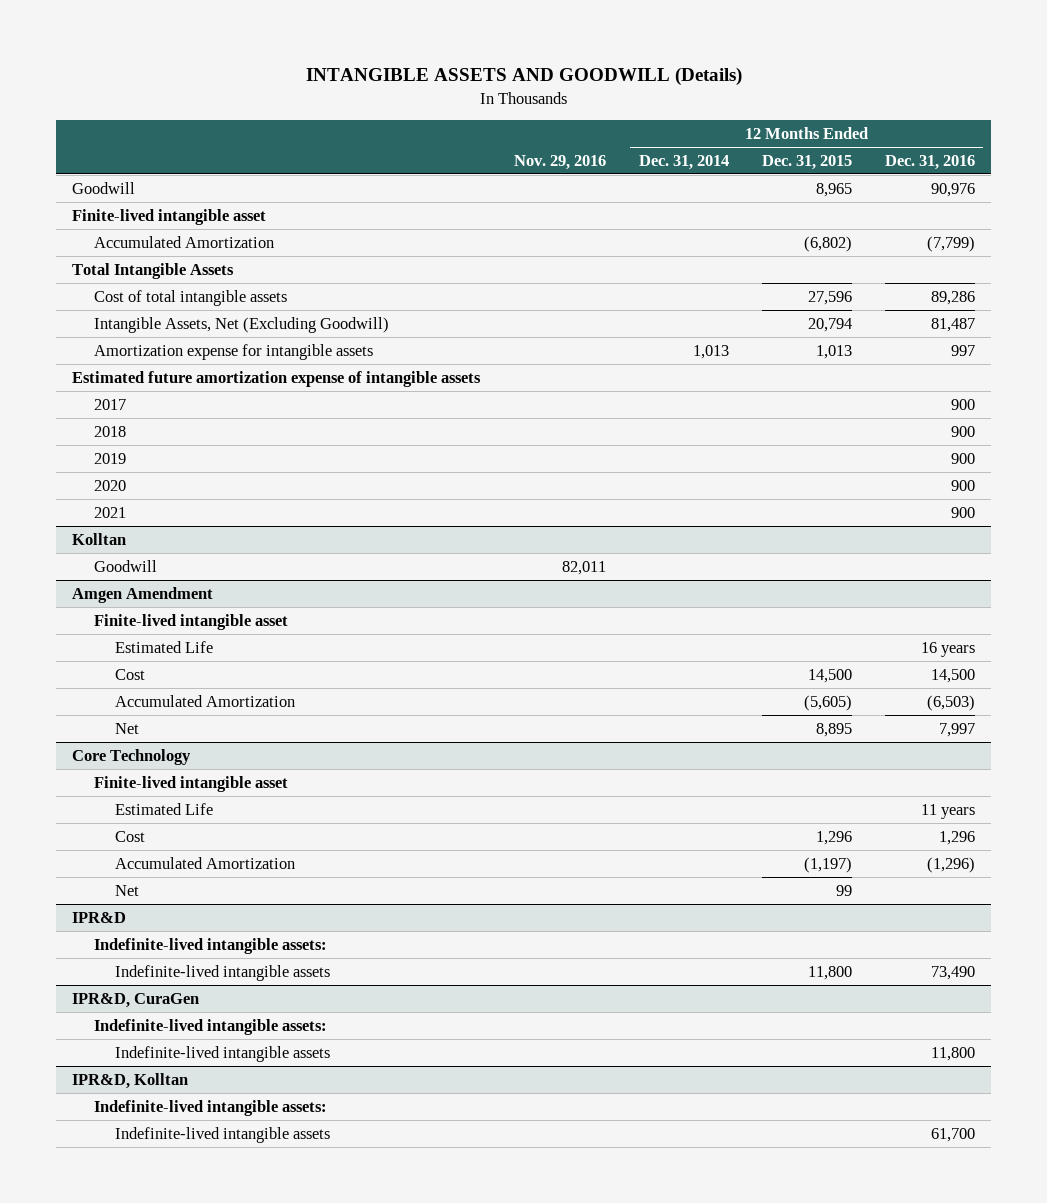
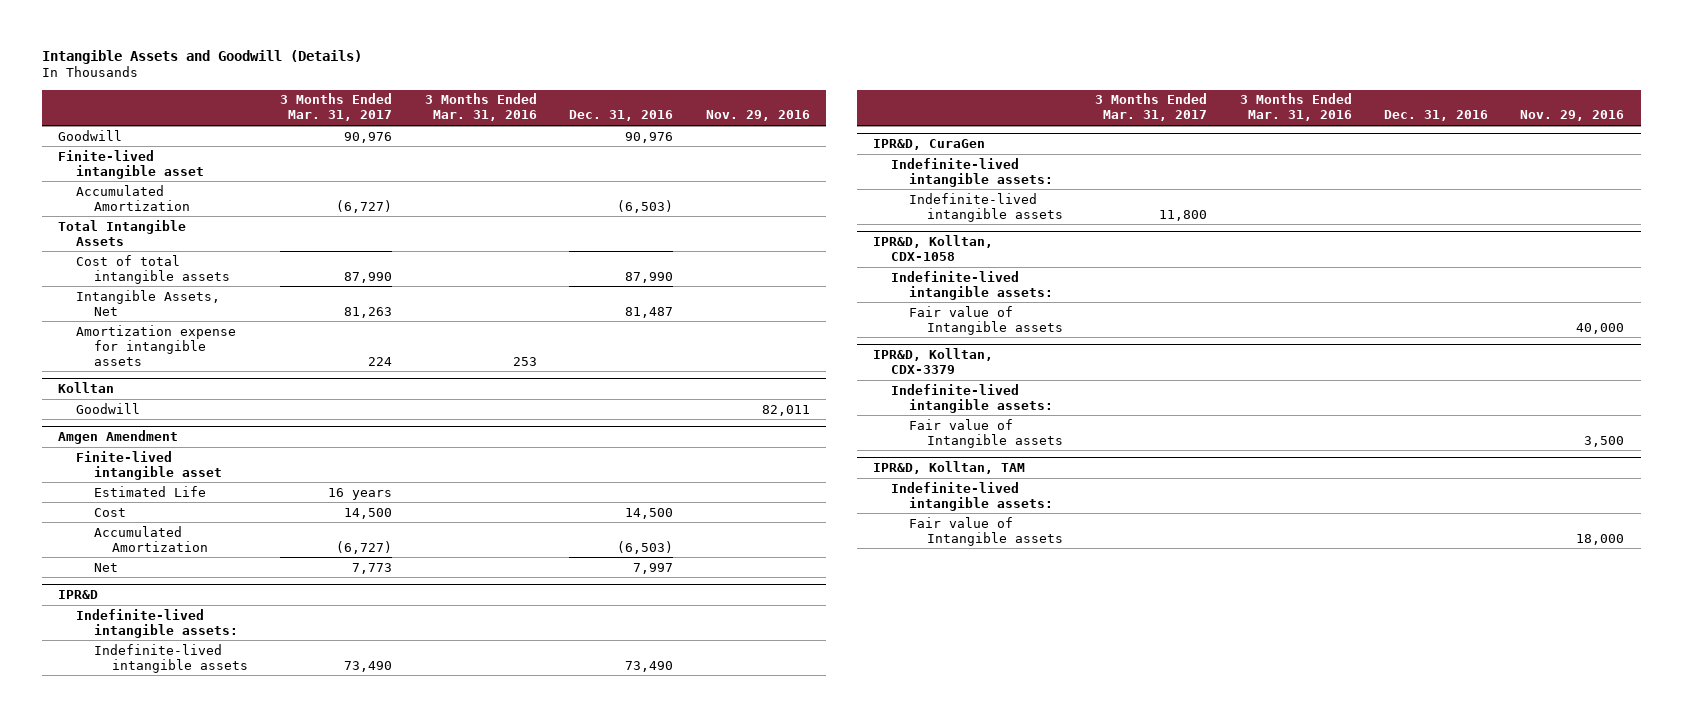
- INTANGIBLE ASSETS AND GOODWILL (Details)
+ Intangible Assets and Goodwill (Details)
- | Nov. 29, 2016 | 12 Months Ended Dec. 31, 2014 | 12 Months Ended Dec. 31, 2015 | 12 Months Ended Dec. 31, 2016
+ | 3 Months Ended Mar. 31, 2017 | 3 Months Ended Mar. 31, 2016 | Dec. 31, 2016 | Nov. 29, 2016
- Intangible Assets, Net (Excluding Goodwill) | | | 20,794 | 81,487
+ Intangible Assets, Net | 81,263 | | 81,487 |
- Estimated future amortization expense of intangible assets
- 2017 | | | | 900
- 2018 | | | | 900
- 2019 | | | | 900
- 2020 | | | | 900
- 2021 | | | | 900
- Core Technology
- Finite-lived intangible asset
- Estimated Life | | | | 11 years
- Cost | | | 1,296 | 1,296
- Accumulated Amortization | | | (1,197) | (1,296)
- Net | | | 99 |
- IPR&D, Kolltan
+ IPR&D, Kolltan, CDX-1058
+ Indefinite-lived intangible assets:
+ Fair value of Intangible assets | | | | 40,000
+ IPR&D, Kolltan, CDX-3379
+ Indefinite-lived intangible assets:
+ Fair value of Intangible assets | | | | 3,500
+ IPR&D, Kolltan, TAM
- Indefinite-lived intangible assets | | | | 61,700
+ Fair value of Intangible assets | | | | 18,000

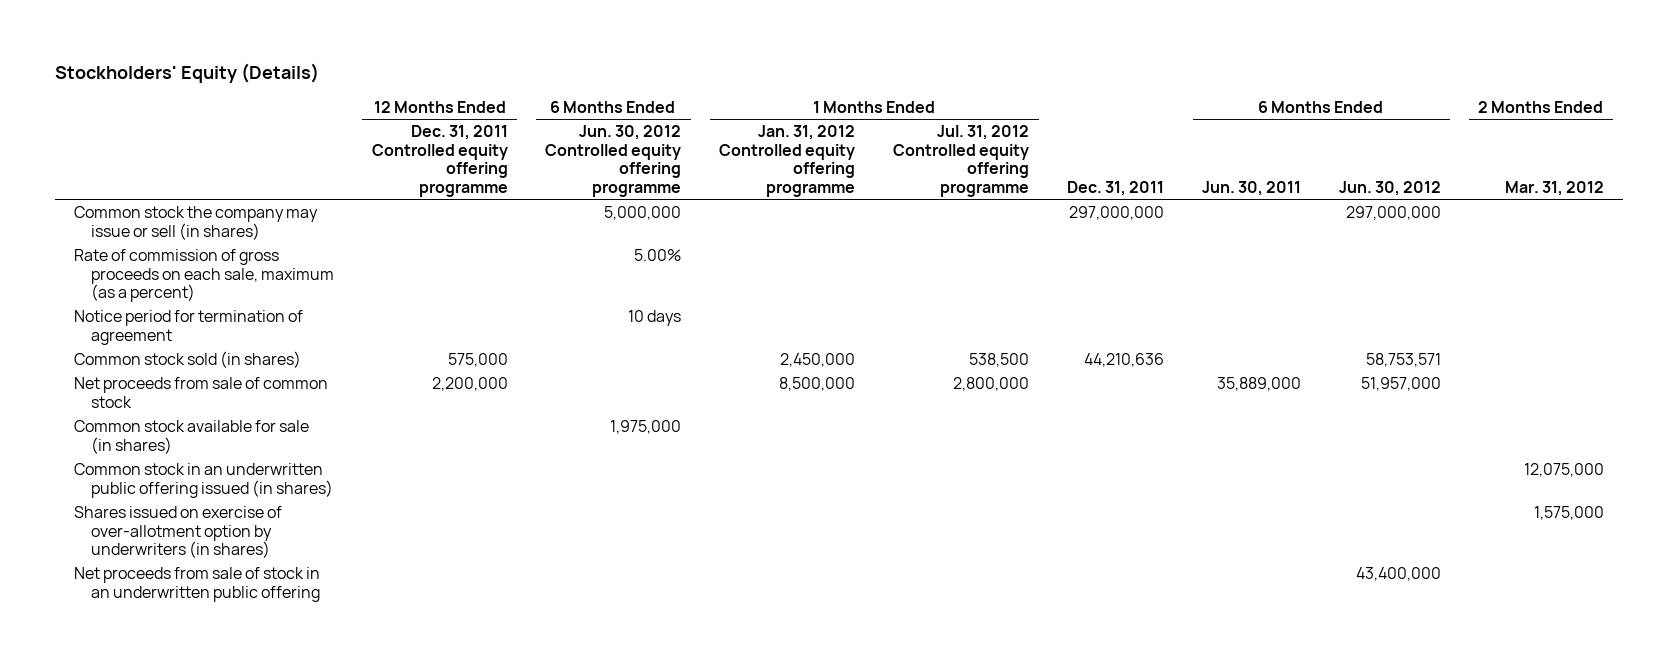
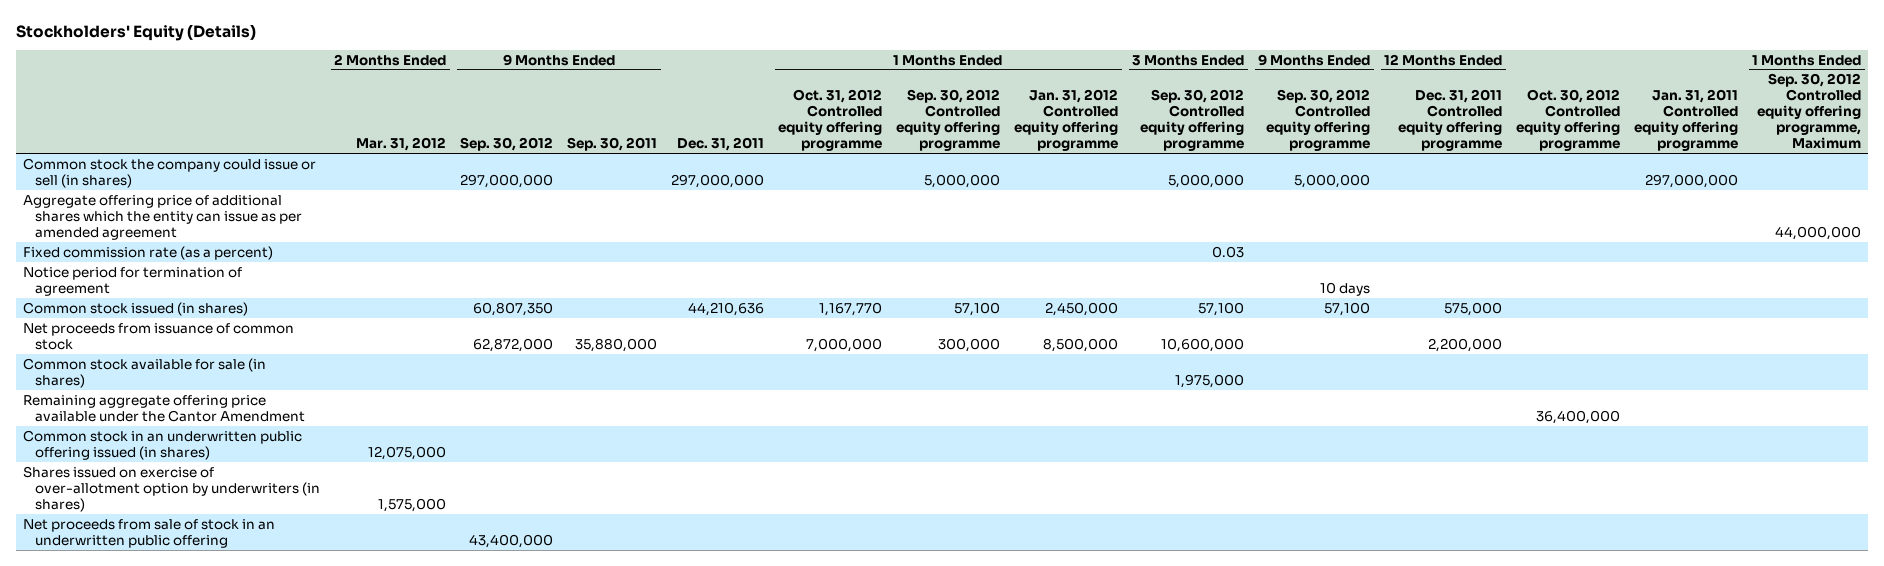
- | 12 Months Ended Dec. 31, 2011 Controlled equity offering programme | 6 Months Ended Jun. 30, 2012 Controlled equity offering programme | 1 Months Ended Jan. 31, 2012 Controlled equity offering programme | 1 Months Ended Jul. 31, 2012 Controlled equity offering programme | Dec. 31, 2011 | 6 Months Ended Jun. 30, 2011 | 6 Months Ended Jun. 30, 2012 | 2 Months Ended Mar. 31, 2012
+ | 2 Months Ended Mar. 31, 2012 | 9 Months Ended Sep. 30, 2012 | 9 Months Ended Sep. 30, 2011 | Dec. 31, 2011 | 1 Months Ended Oct. 31, 2012 Controlled equity offering programme | 1 Months Ended Sep. 30, 2012 Controlled equity offering programme | 1 Months Ended Jan. 31, 2012 Controlled equity offering programme | 3 Months Ended Sep. 30, 2012 Controlled equity offering programme | 9 Months Ended Sep. 30, 2012 Controlled equity offering programme | 12 Months Ended Dec. 31, 2011 Controlled equity offering programme | Oct. 30, 2012 Controlled equity offering programme | Jan. 31, 2011 Controlled equity offering programme | 1 Months Ended Sep. 30, 2012 Controlled equity offering programme, Maximum
- Common stock the company may issue or sell (in shares) | | 5,000,000 | | | 297,000,000 | | 297,000,000 |
- Rate of commission of gross proceeds on each sale, maximum (as a percent) | | 5.00% | | | | | |
+ Common stock the company could issue or sell (in shares) | | 297,000,000 | | 297,000,000 | | 5,000,000 | | 5,000,000 | 5,000,000 | | | 297,000,000 |
+ Aggregate offering price of additional shares which the entity can issue as per amended agreement | | | | | | | | | | | | | 44,000,000
+ Fixed commission rate (as a percent) | | | | | | | | 0.03 | | | | |
- Common stock sold (in shares) | 575,000 | | 2,450,000 | 538,500 | 44,210,636 | | 58,753,571 |
- Net proceeds from sale of common stock | 2,200,000 | | 8,500,000 | 2,800,000 | | 35,889,000 | 51,957,000 |
+ Common stock issued (in shares) | | 60,807,350 | | 44,210,636 | 1,167,770 | 57,100 | 2,450,000 | 57,100 | 57,100 | 575,000 | | |
+ Net proceeds from issuance of common stock | | 62,872,000 | 35,880,000 | | 7,000,000 | 300,000 | 8,500,000 | 10,600,000 | | 2,200,000 | | |
+ Remaining aggregate offering price available under the Cantor Amendment | | | | | | | | | | | 36,400,000 | |

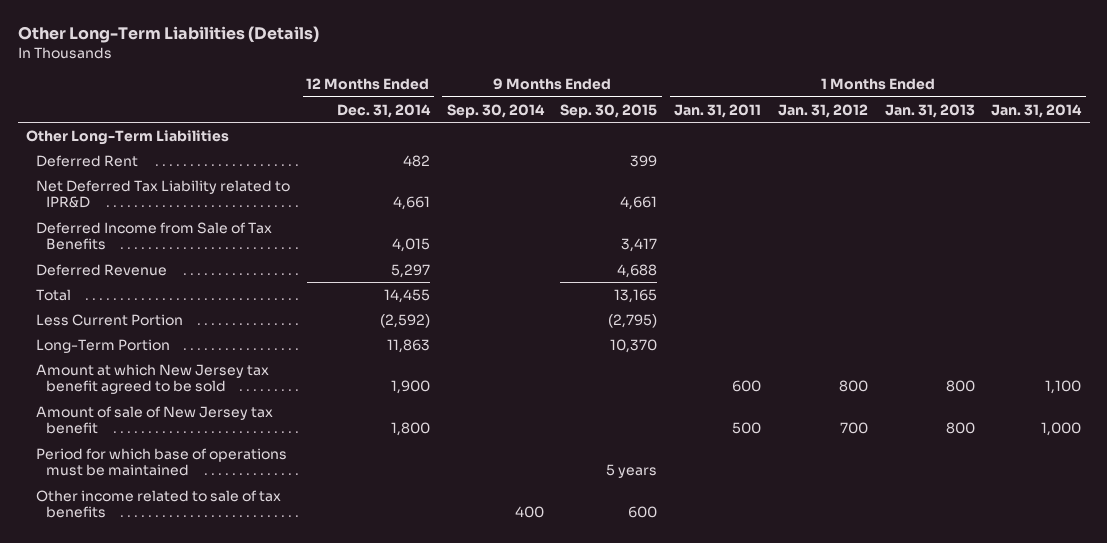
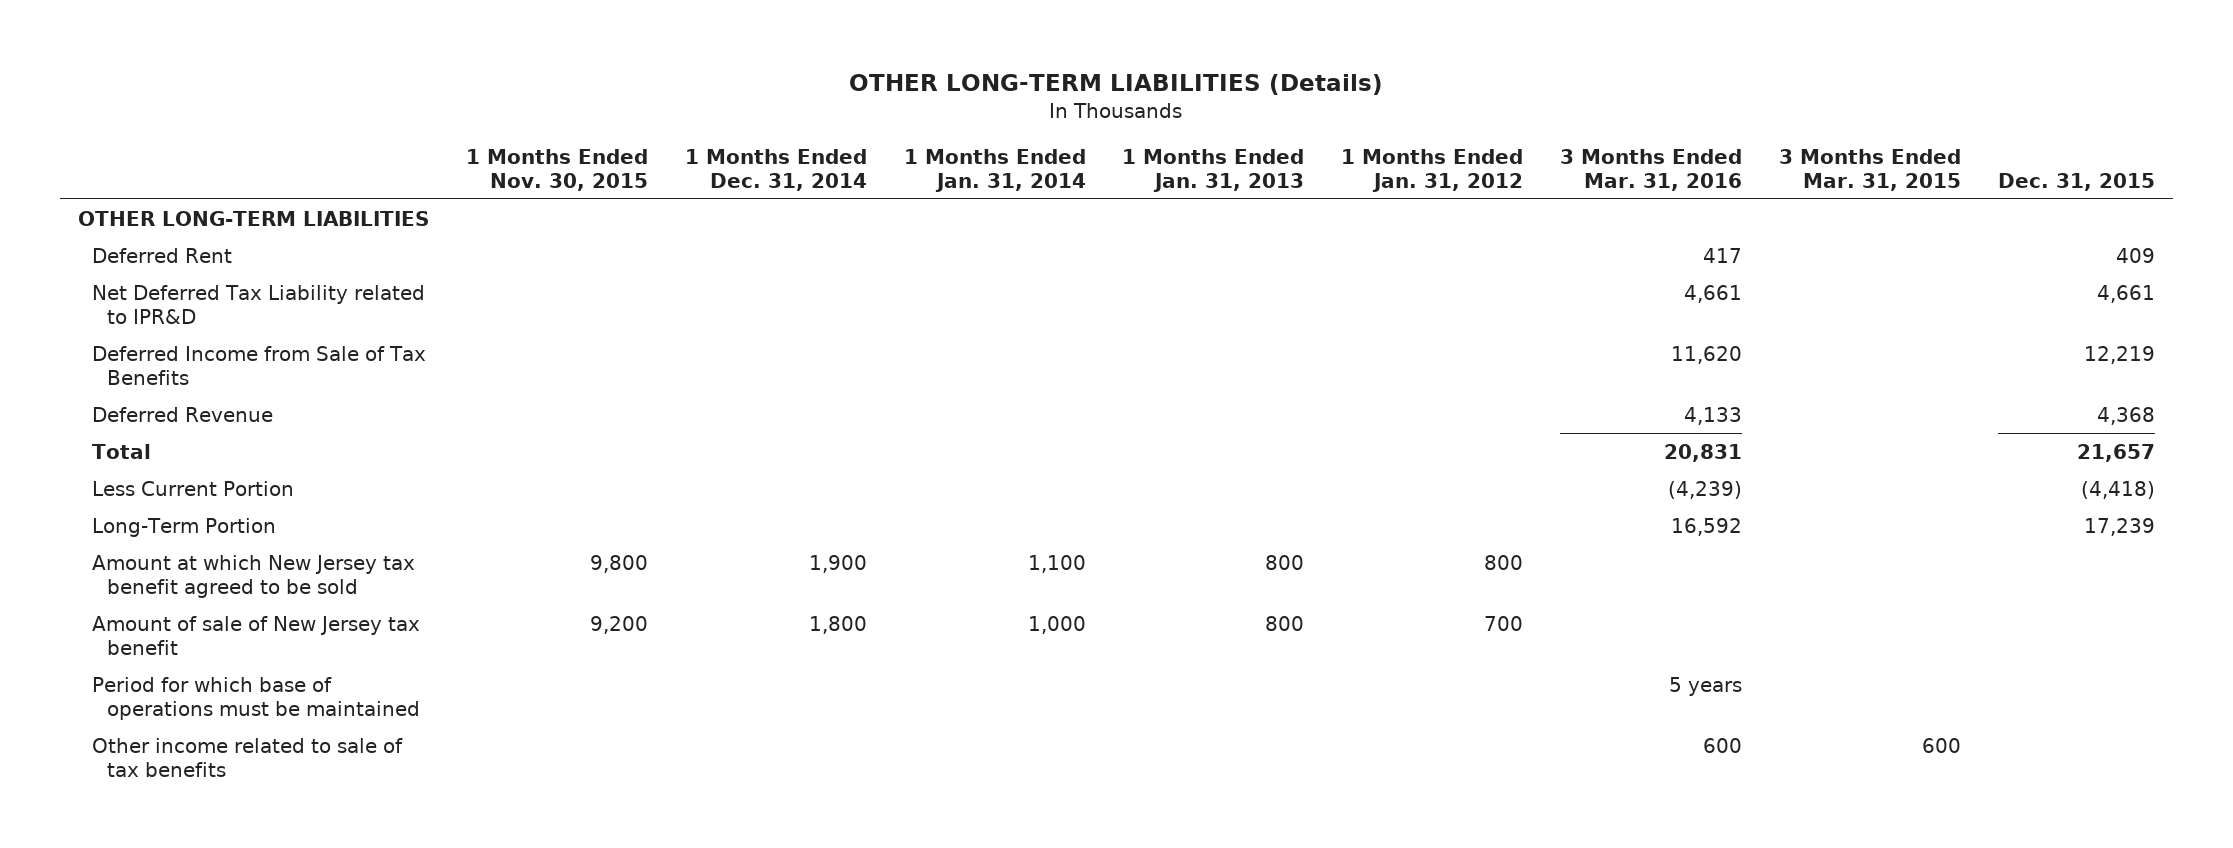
- Other Long-Term Liabilities (Details)
+ OTHER LONG-TERM LIABILITIES (Details)
- | 12 Months Ended Dec. 31, 2014 | 9 Months Ended Sep. 30, 2014 | 9 Months Ended Sep. 30, 2015 | 1 Months Ended Jan. 31, 2011 | 1 Months Ended Jan. 31, 2012 | 1 Months Ended Jan. 31, 2013 | 1 Months Ended Jan. 31, 2014
+ | 1 Months Ended Nov. 30, 2015 | 1 Months Ended Dec. 31, 2014 | 1 Months Ended Jan. 31, 2014 | 1 Months Ended Jan. 31, 2013 | 1 Months Ended Jan. 31, 2012 | 3 Months Ended Mar. 31, 2016 | 3 Months Ended Mar. 31, 2015 | Dec. 31, 2015
- Other Long-Term Liabilities
+ OTHER LONG-TERM LIABILITIES

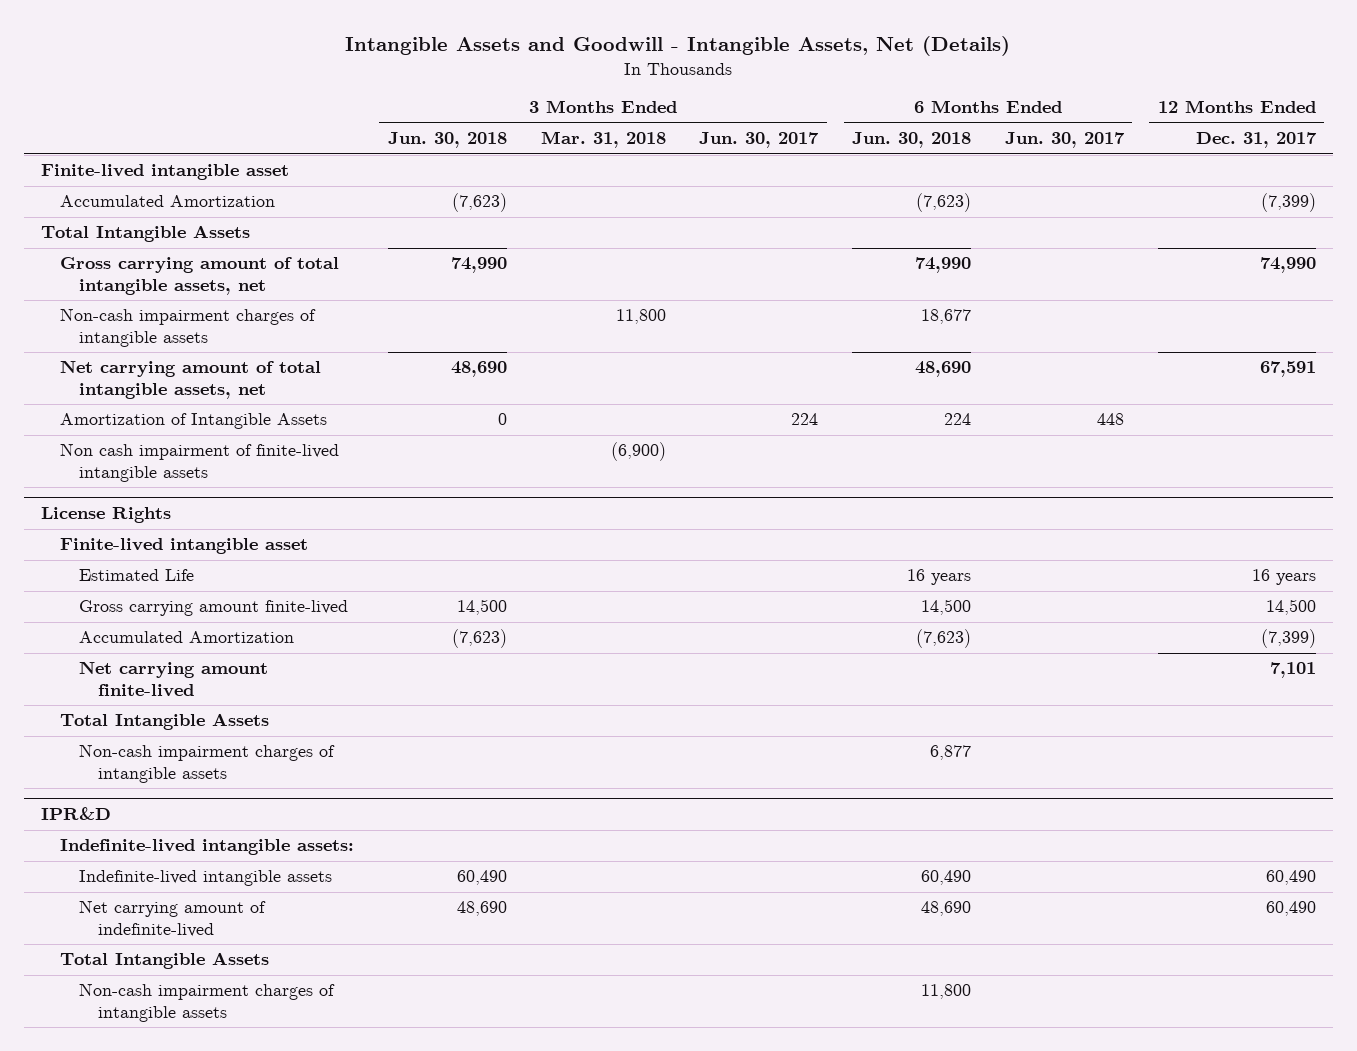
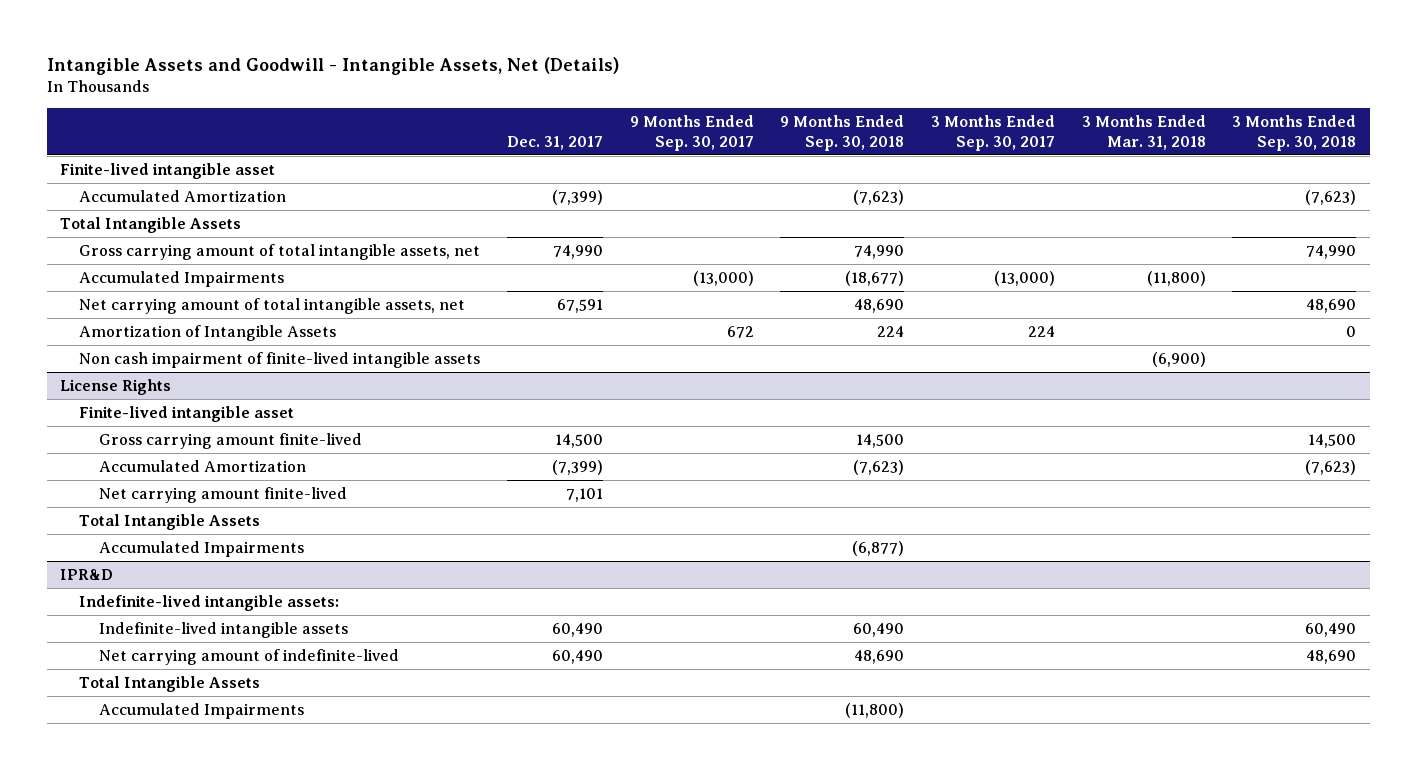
- | 3 Months Ended Jun. 30, 2018 | 3 Months Ended Mar. 31, 2018 | 3 Months Ended Jun. 30, 2017 | 6 Months Ended Jun. 30, 2018 | 6 Months Ended Jun. 30, 2017 | 12 Months Ended Dec. 31, 2017
+ | Dec. 31, 2017 | 9 Months Ended Sep. 30, 2017 | 9 Months Ended Sep. 30, 2018 | 3 Months Ended Sep. 30, 2017 | 3 Months Ended Mar. 31, 2018 | 3 Months Ended Sep. 30, 2018
- Non-cash impairment charges of intangible assets | | 11,800 | | 18,677 | |
+ Accumulated Impairments | | (13,000) | (18,677) | (13,000) | (11,800) |
@ License Rights
- Estimated Life | | | | 16 years | | 16 years
- Non-cash impairment charges of intangible assets | | | | 6,877 | |
+ Accumulated Impairments | | | (6,877) | | |
@ IPR&D
- Non-cash impairment charges of intangible assets | | | | 11,800 | |
+ Accumulated Impairments | | | (11,800) | | |

